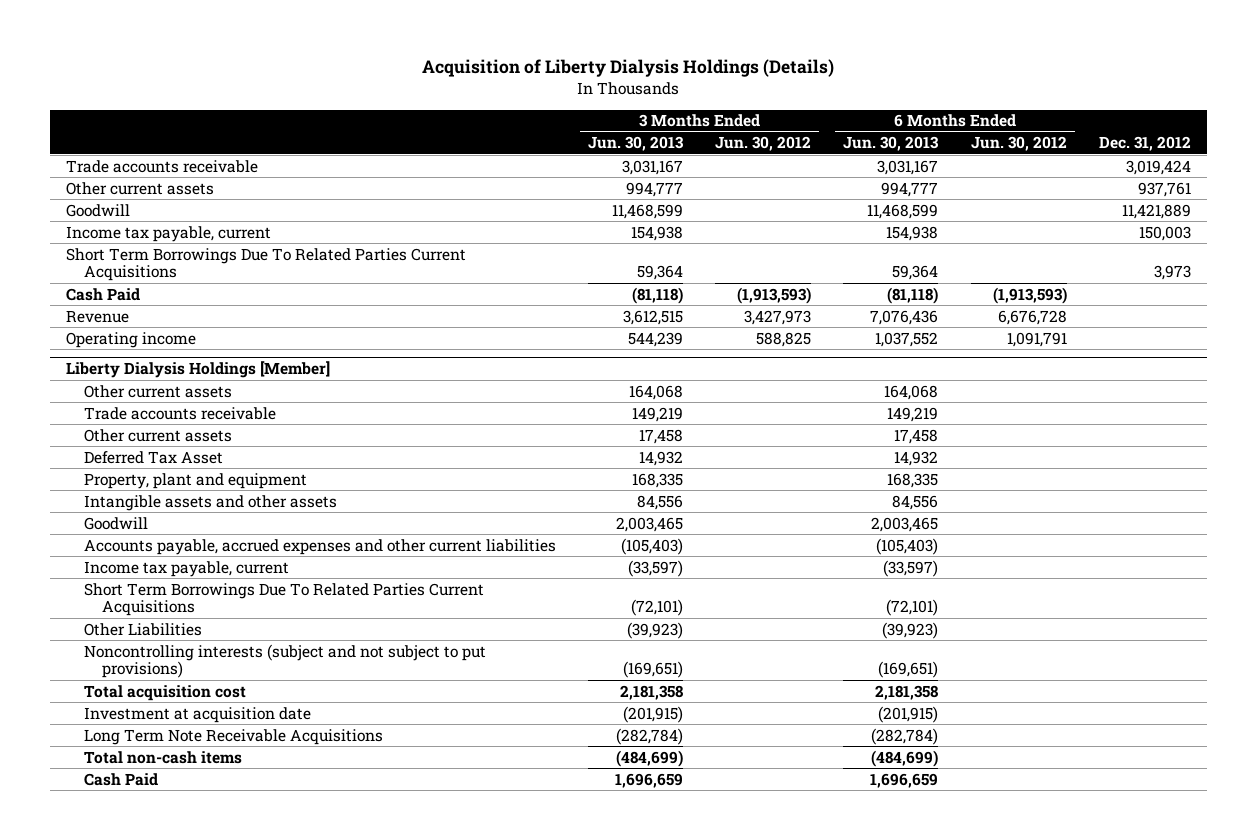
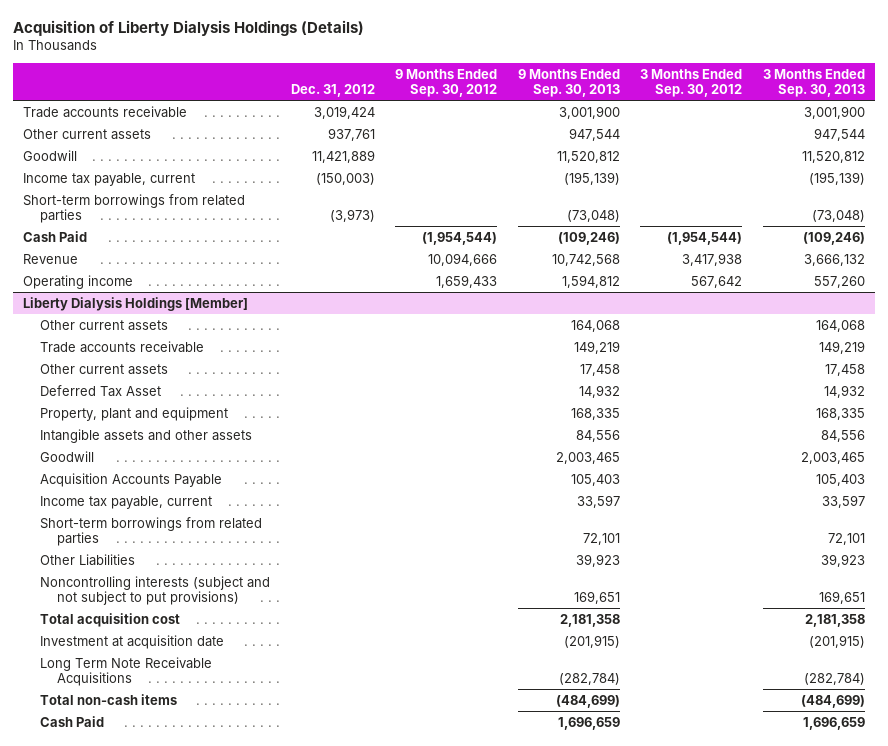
- | 3 Months Ended Jun. 30, 2013 | 3 Months Ended Jun. 30, 2012 | 6 Months Ended Jun. 30, 2013 | 6 Months Ended Jun. 30, 2012 | Dec. 31, 2012
+ | Dec. 31, 2012 | 9 Months Ended Sep. 30, 2012 | 9 Months Ended Sep. 30, 2013 | 3 Months Ended Sep. 30, 2012 | 3 Months Ended Sep. 30, 2013
- Income tax payable, current | 154,938 | | 154,938 | | 150,003
- Short Term Borrowings Due To Related Parties Current Acquisitions | 59,364 | | 59,364 | | 3,973
+ Income tax payable, current | (150,003) | | (195,139) | | (195,139)
+ Short-term borrowings from related parties | (3,973) | | (73,048) | | (73,048)
@ Liberty Dialysis Holdings [Member]
- Accounts payable, accrued expenses and other current liabilities | (105,403) | | (105,403) | |
+ Acquisition Accounts Payable | | | 105,403 | | 105,403
- Short Term Borrowings Due To Related Parties Current Acquisitions | (72,101) | | (72,101) | |
+ Short-term borrowings from related parties | | | 72,101 | | 72,101

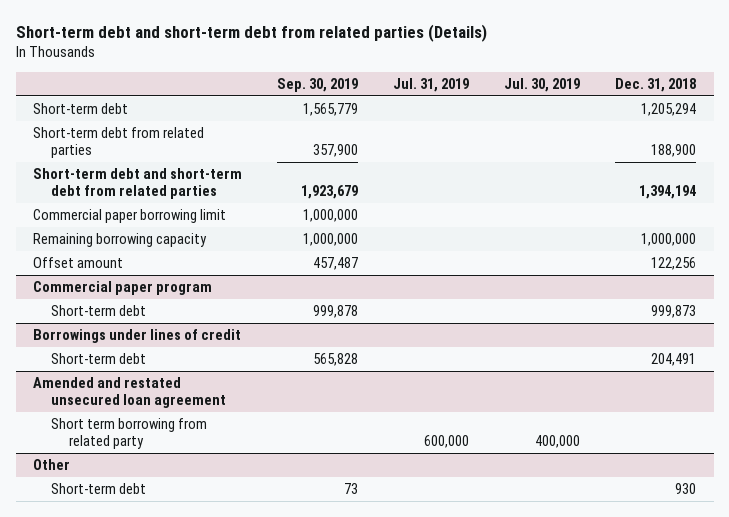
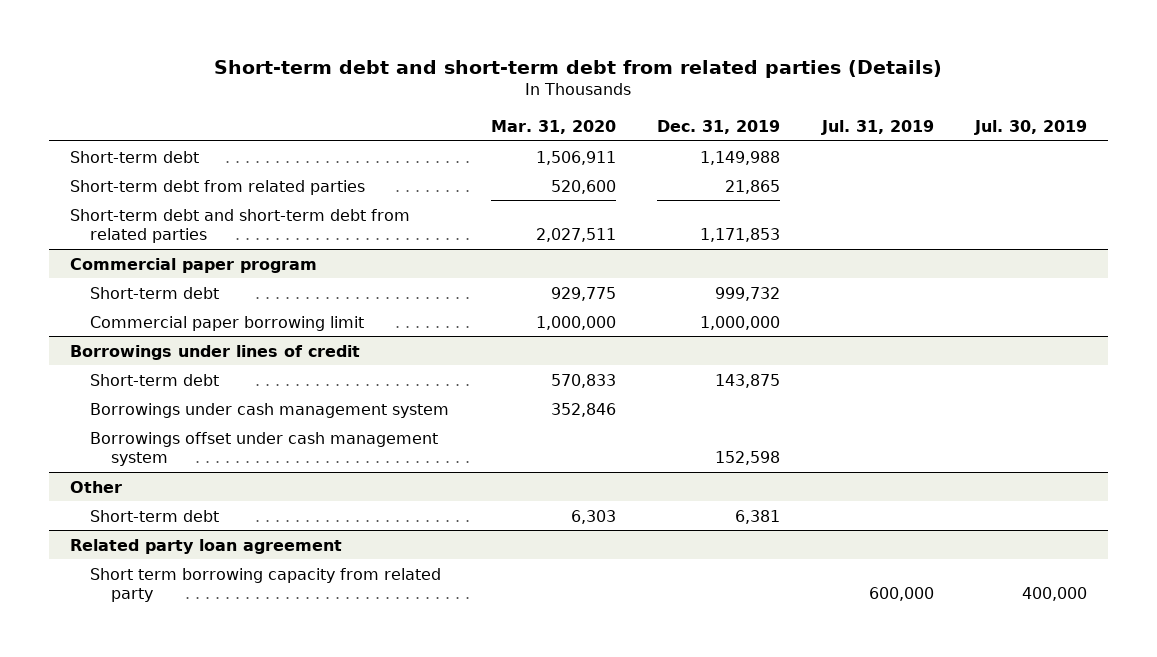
- | Sep. 30, 2019 | Jul. 31, 2019 | Jul. 30, 2019 | Dec. 31, 2018
+ | Mar. 31, 2020 | Dec. 31, 2019 | Jul. 31, 2019 | Jul. 30, 2019
- Commercial paper borrowing limit | 1,000,000 | | |
- Remaining borrowing capacity | 1,000,000 | | | 1,000,000
- Offset amount | 457,487 | | | 122,256
@ Commercial paper program
+ Commercial paper borrowing limit | 1,000,000 | 1,000,000 | |
- Amended and restated unsecured loan agreement
- Short term borrowing from related party | | 600,000 | 400,000 |
@ Borrowings under lines of credit
+ Borrowings under cash management system | 352,846 | | |
+ Borrowings offset under cash management system | | 152,598 | |
+ Related party loan agreement
+ Short term borrowing capacity from related party | | | 600,000 | 400,000

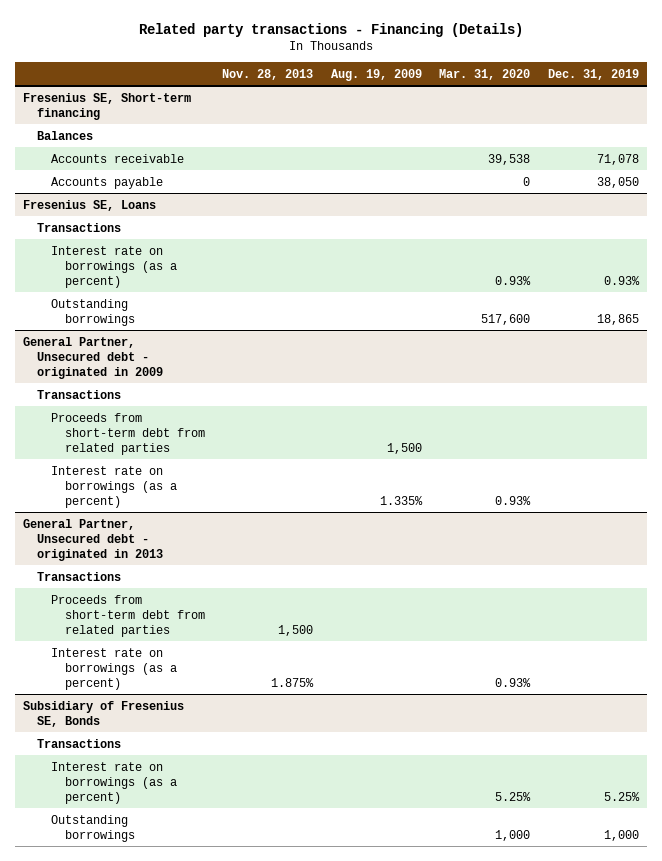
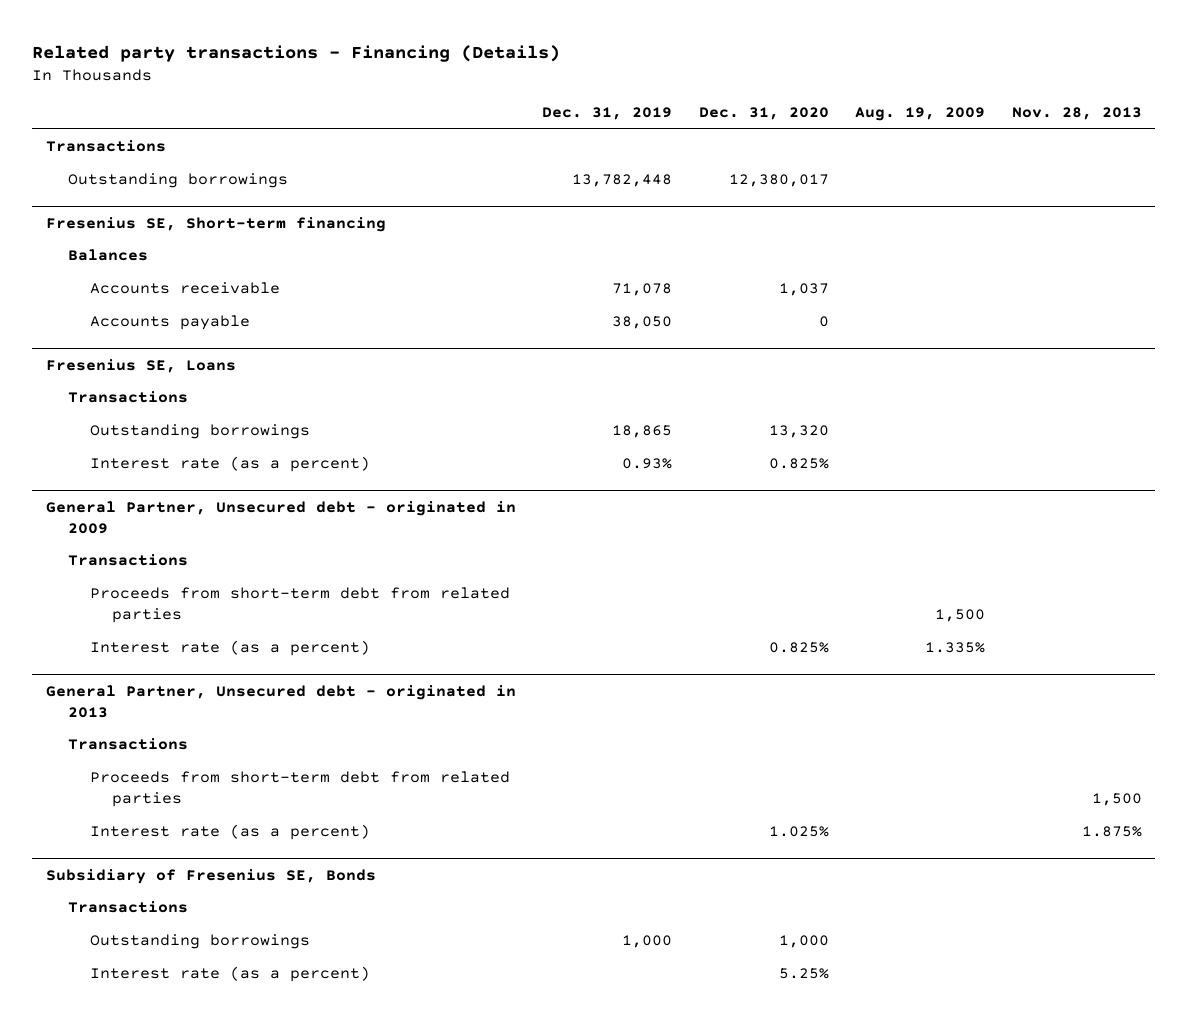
- | Nov. 28, 2013 | Aug. 19, 2009 | Mar. 31, 2020 | Dec. 31, 2019
+ | Dec. 31, 2019 | Dec. 31, 2020 | Aug. 19, 2009 | Nov. 28, 2013
+ Transactions
+ Outstanding borrowings | 13,782,448 | 12,380,017 | |
@ Fresenius SE, Loans
- Interest rate on borrowings (as a percent) | | | 0.93% | 0.93%
+ Interest rate (as a percent) | 0.93% | 0.825% | |
@ General Partner, Unsecured debt - originated in 2009
- Interest rate on borrowings (as a percent) | | 1.335% | 0.93% |
+ Interest rate (as a percent) | | 0.825% | 1.335% |
@ General Partner, Unsecured debt - originated in 2013
- Interest rate on borrowings (as a percent) | 1.875% | | 0.93% |
+ Interest rate (as a percent) | | 1.025% | | 1.875%
@ Subsidiary of Fresenius SE, Bonds
- Interest rate on borrowings (as a percent) | | | 5.25% | 5.25%
+ Interest rate (as a percent) | | 5.25% | |

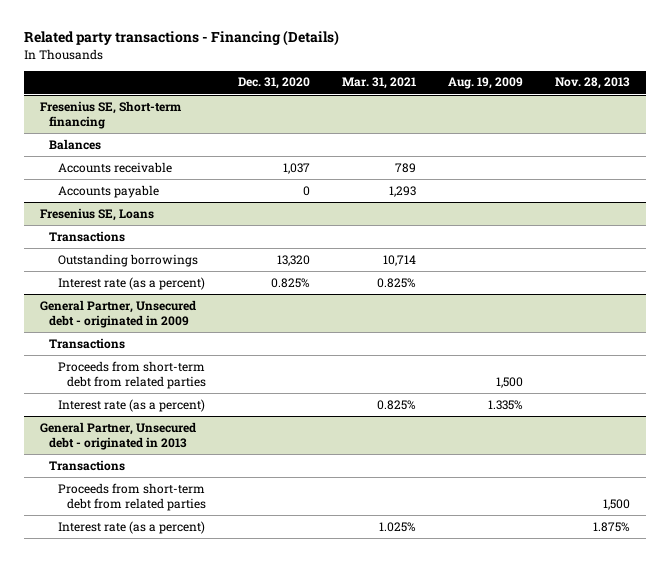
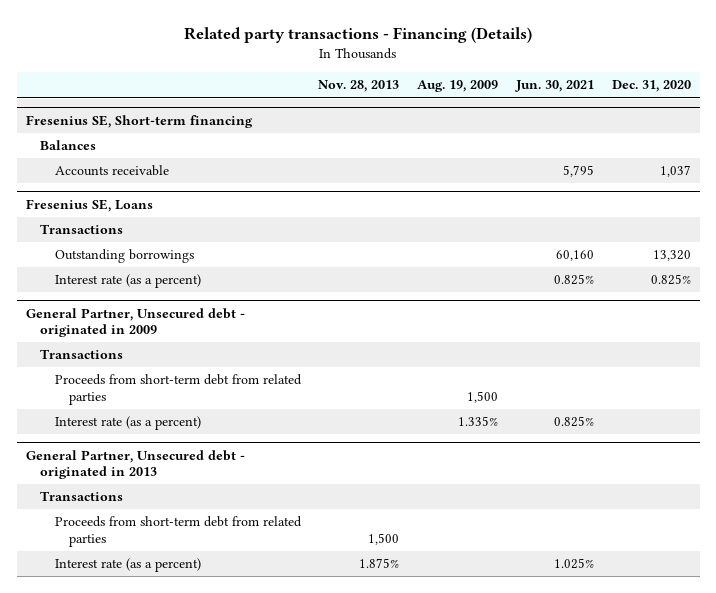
- | Dec. 31, 2020 | Mar. 31, 2021 | Aug. 19, 2009 | Nov. 28, 2013
+ | Nov. 28, 2013 | Aug. 19, 2009 | Jun. 30, 2021 | Dec. 31, 2020
@ Fresenius SE, Short-term financing
- Accounts payable | 0 | 1,293 | |

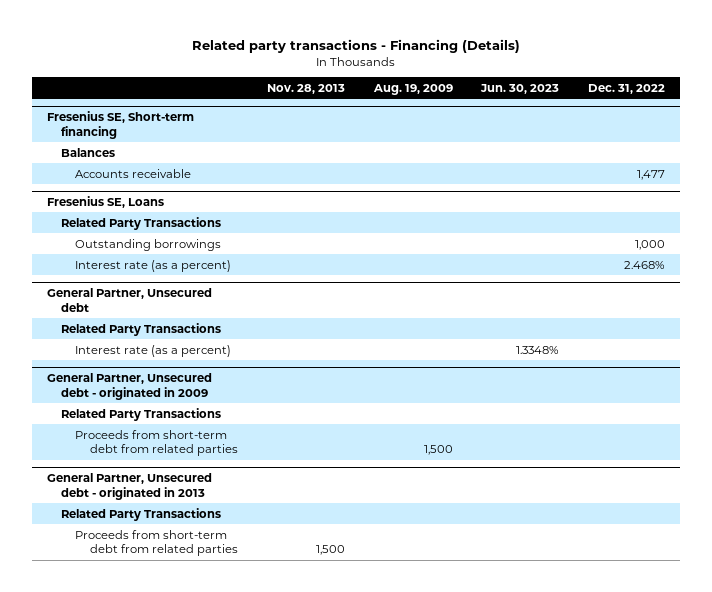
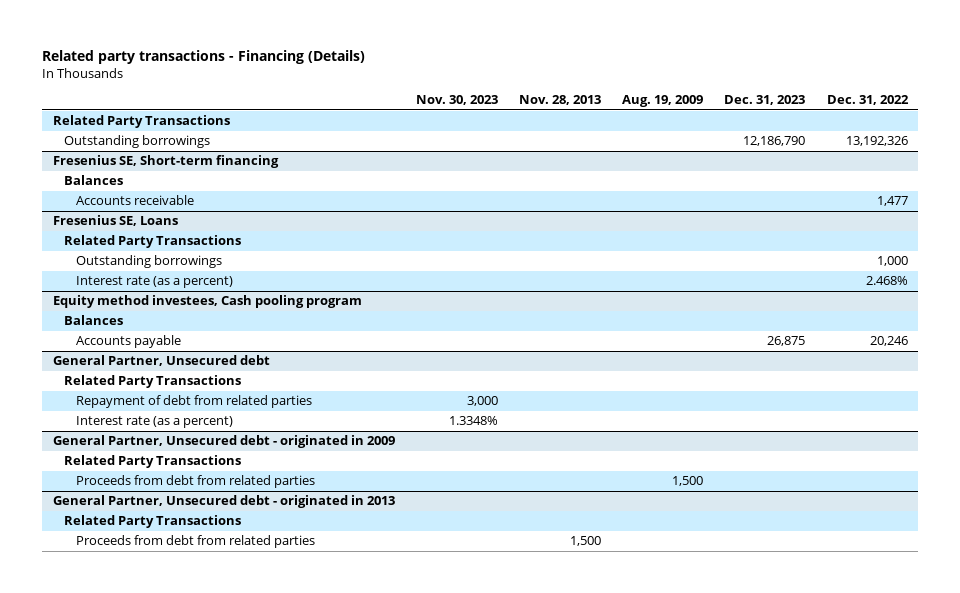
- | Nov. 28, 2013 | Aug. 19, 2009 | Jun. 30, 2023 | Dec. 31, 2022
+ | Nov. 30, 2023 | Nov. 28, 2013 | Aug. 19, 2009 | Dec. 31, 2023 | Dec. 31, 2022
+ Related Party Transactions
+ Outstanding borrowings | | | | 12,186,790 | 13,192,326
+ Equity method investees, Cash pooling program
+ Balances
+ Accounts payable | | | | 26,875 | 20,246
@ General Partner, Unsecured debt
+ Repayment of debt from related parties | 3,000 | | | |
@ General Partner, Unsecured debt - originated in 2009
- Proceeds from short-term debt from related parties | | 1,500 | |
+ Proceeds from debt from related parties | | | 1,500 | |
@ General Partner, Unsecured debt - originated in 2013
- Proceeds from short-term debt from related parties | 1,500 | | |
+ Proceeds from debt from related parties | | 1,500 | | |

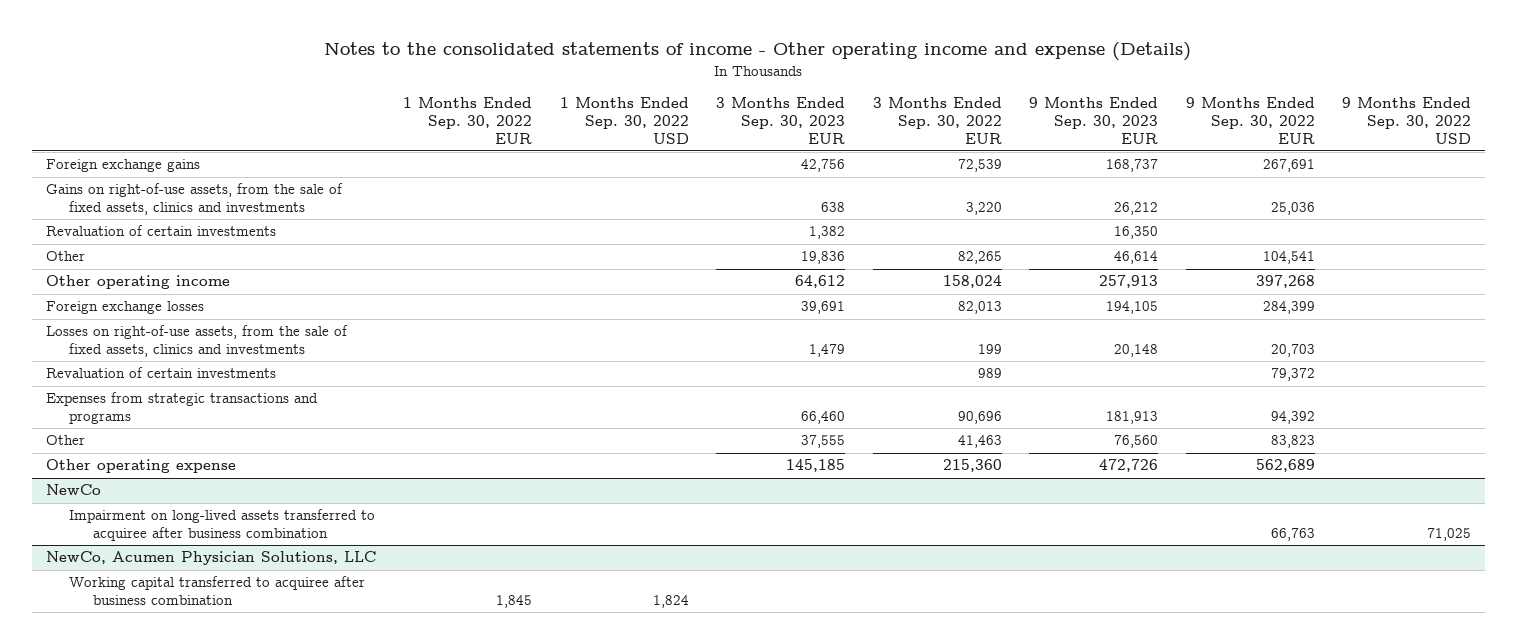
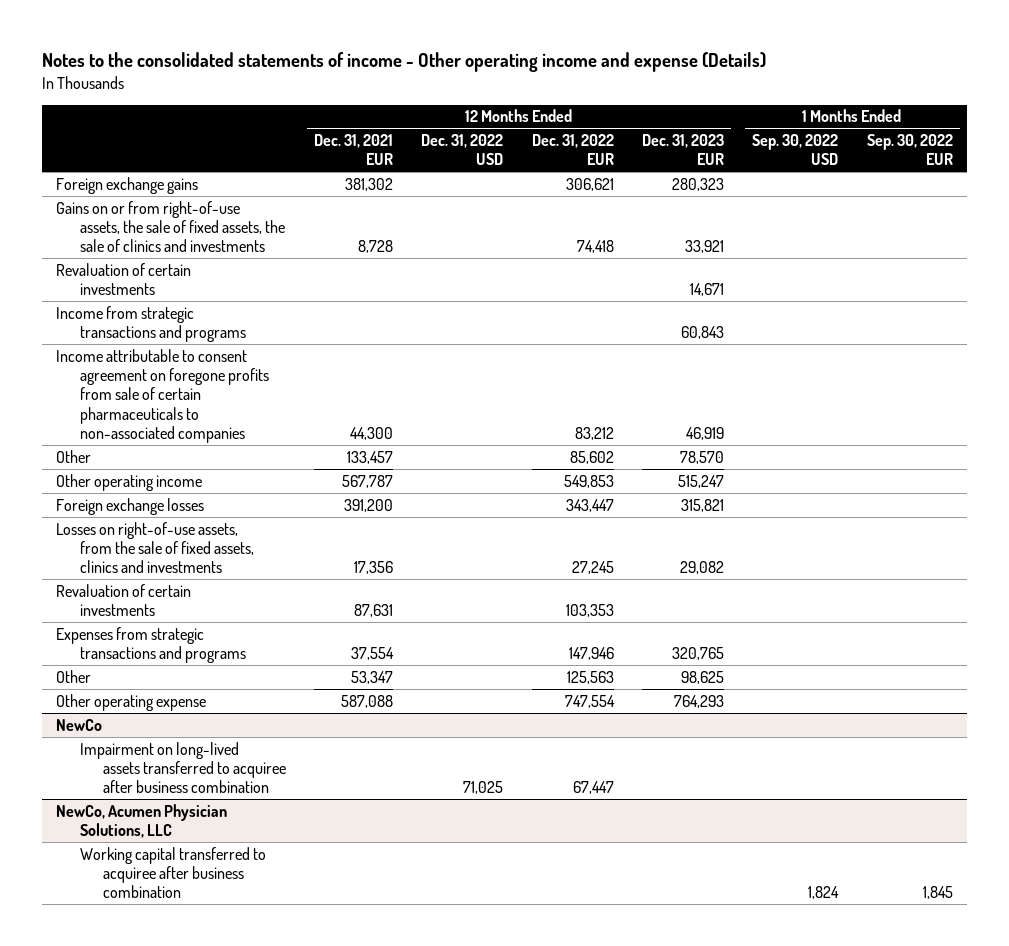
- | 1 Months Ended Sep. 30, 2022 EUR | 1 Months Ended Sep. 30, 2022 USD | 3 Months Ended Sep. 30, 2023 EUR | 3 Months Ended Sep. 30, 2022 EUR | 9 Months Ended Sep. 30, 2023 EUR | 9 Months Ended Sep. 30, 2022 EUR | 9 Months Ended Sep. 30, 2022 USD
+ | 12 Months Ended Dec. 31, 2021 EUR | 12 Months Ended Dec. 31, 2022 USD | 12 Months Ended Dec. 31, 2022 EUR | 12 Months Ended Dec. 31, 2023 EUR | 1 Months Ended Sep. 30, 2022 USD | 1 Months Ended Sep. 30, 2022 EUR
- Gains on right-of-use assets, from the sale of fixed assets, clinics and investments | | | 638 | 3,220 | 26,212 | 25,036 |
+ Gains on or from right-of-use assets, the sale of fixed assets, the sale of clinics and investments | 8,728 | | 74,418 | 33,921 | |
+ Income from strategic transactions and programs | | | | 60,843 | |
+ Income attributable to consent agreement on foregone profits from sale of certain pharmaceuticals to non-associated companies | 44,300 | | 83,212 | 46,919 | |

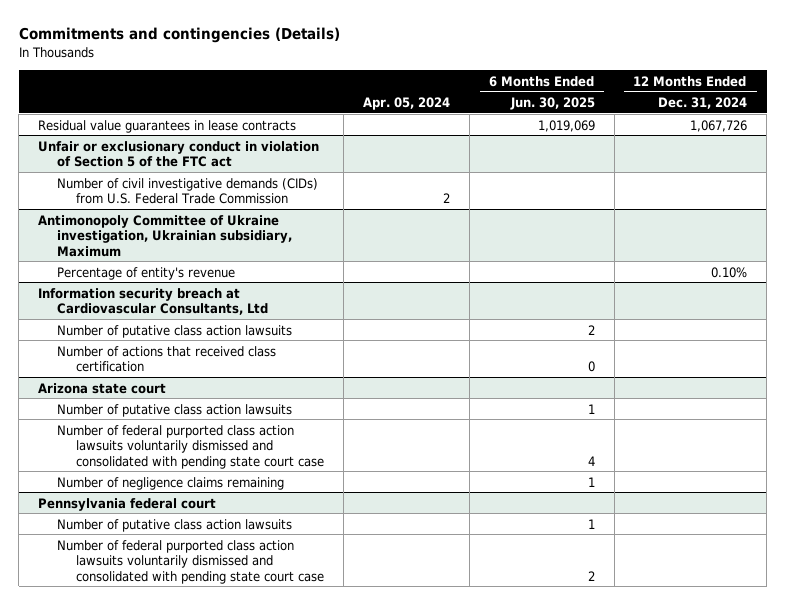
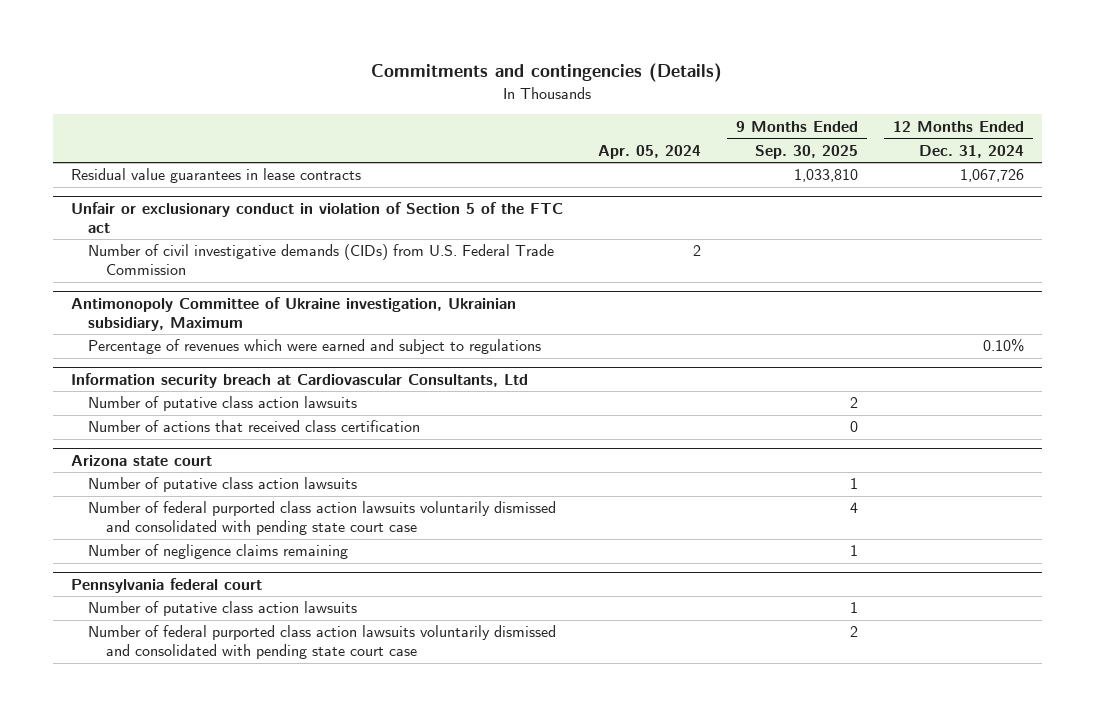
- | Apr. 05, 2024 | 6 Months Ended Jun. 30, 2025 | 12 Months Ended Dec. 31, 2024
+ | Apr. 05, 2024 | 9 Months Ended Sep. 30, 2025 | 12 Months Ended Dec. 31, 2024
@ Antimonopoly Committee of Ukraine investigation, Ukrainian subsidiary, Maximum
- Percentage of entity's revenue | | | 0.10%
+ Percentage of revenues which were earned and subject to regulations | | | 0.10%

